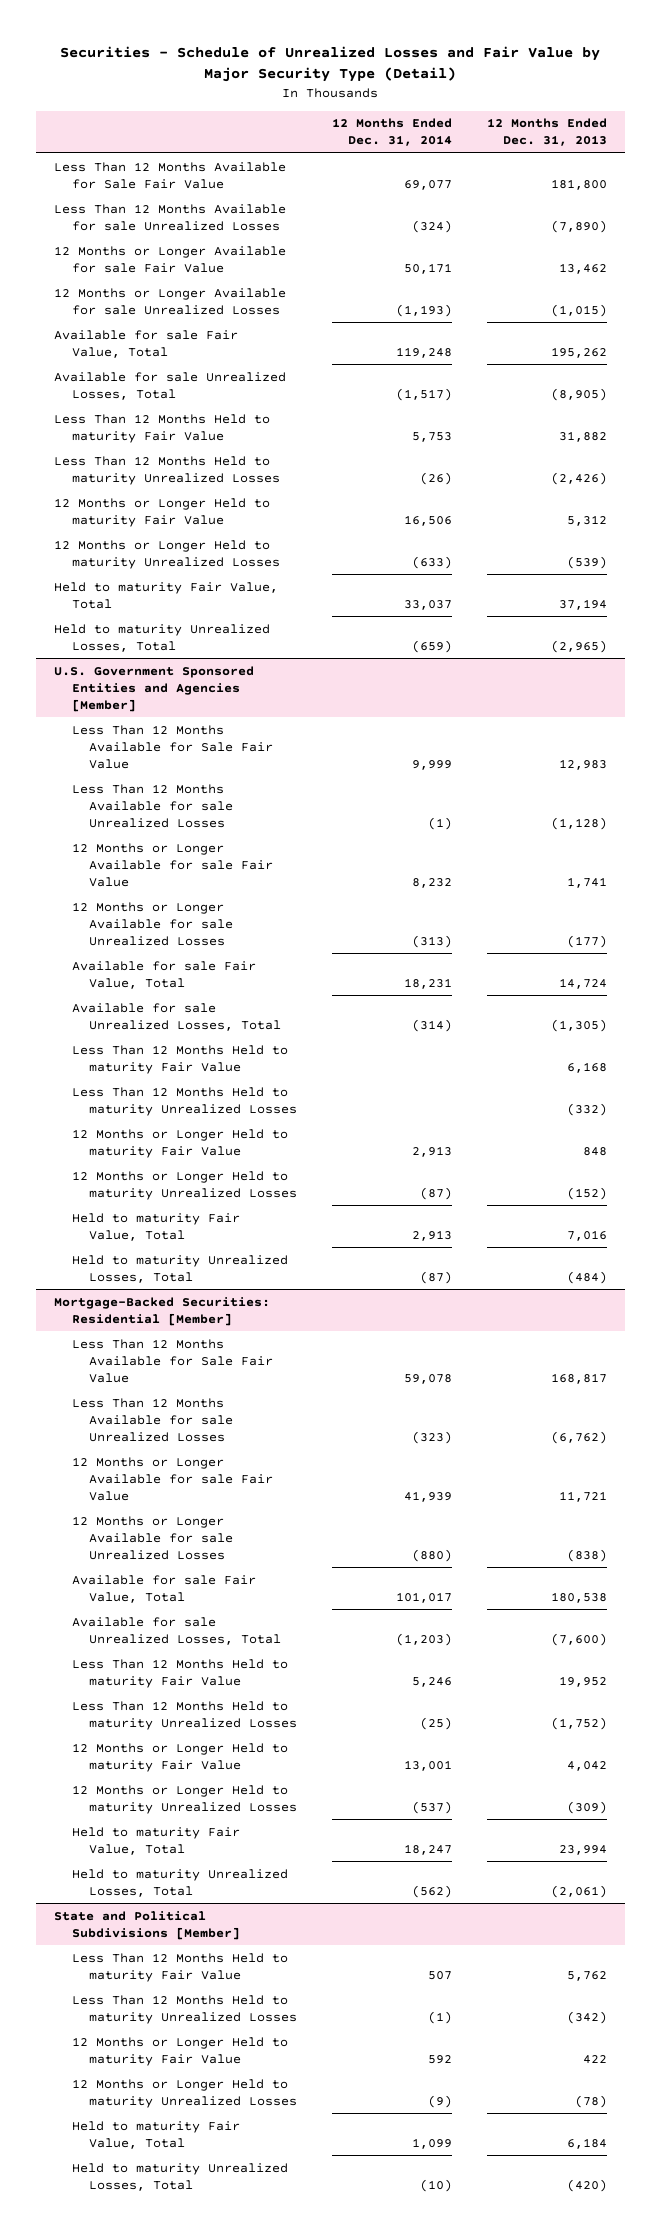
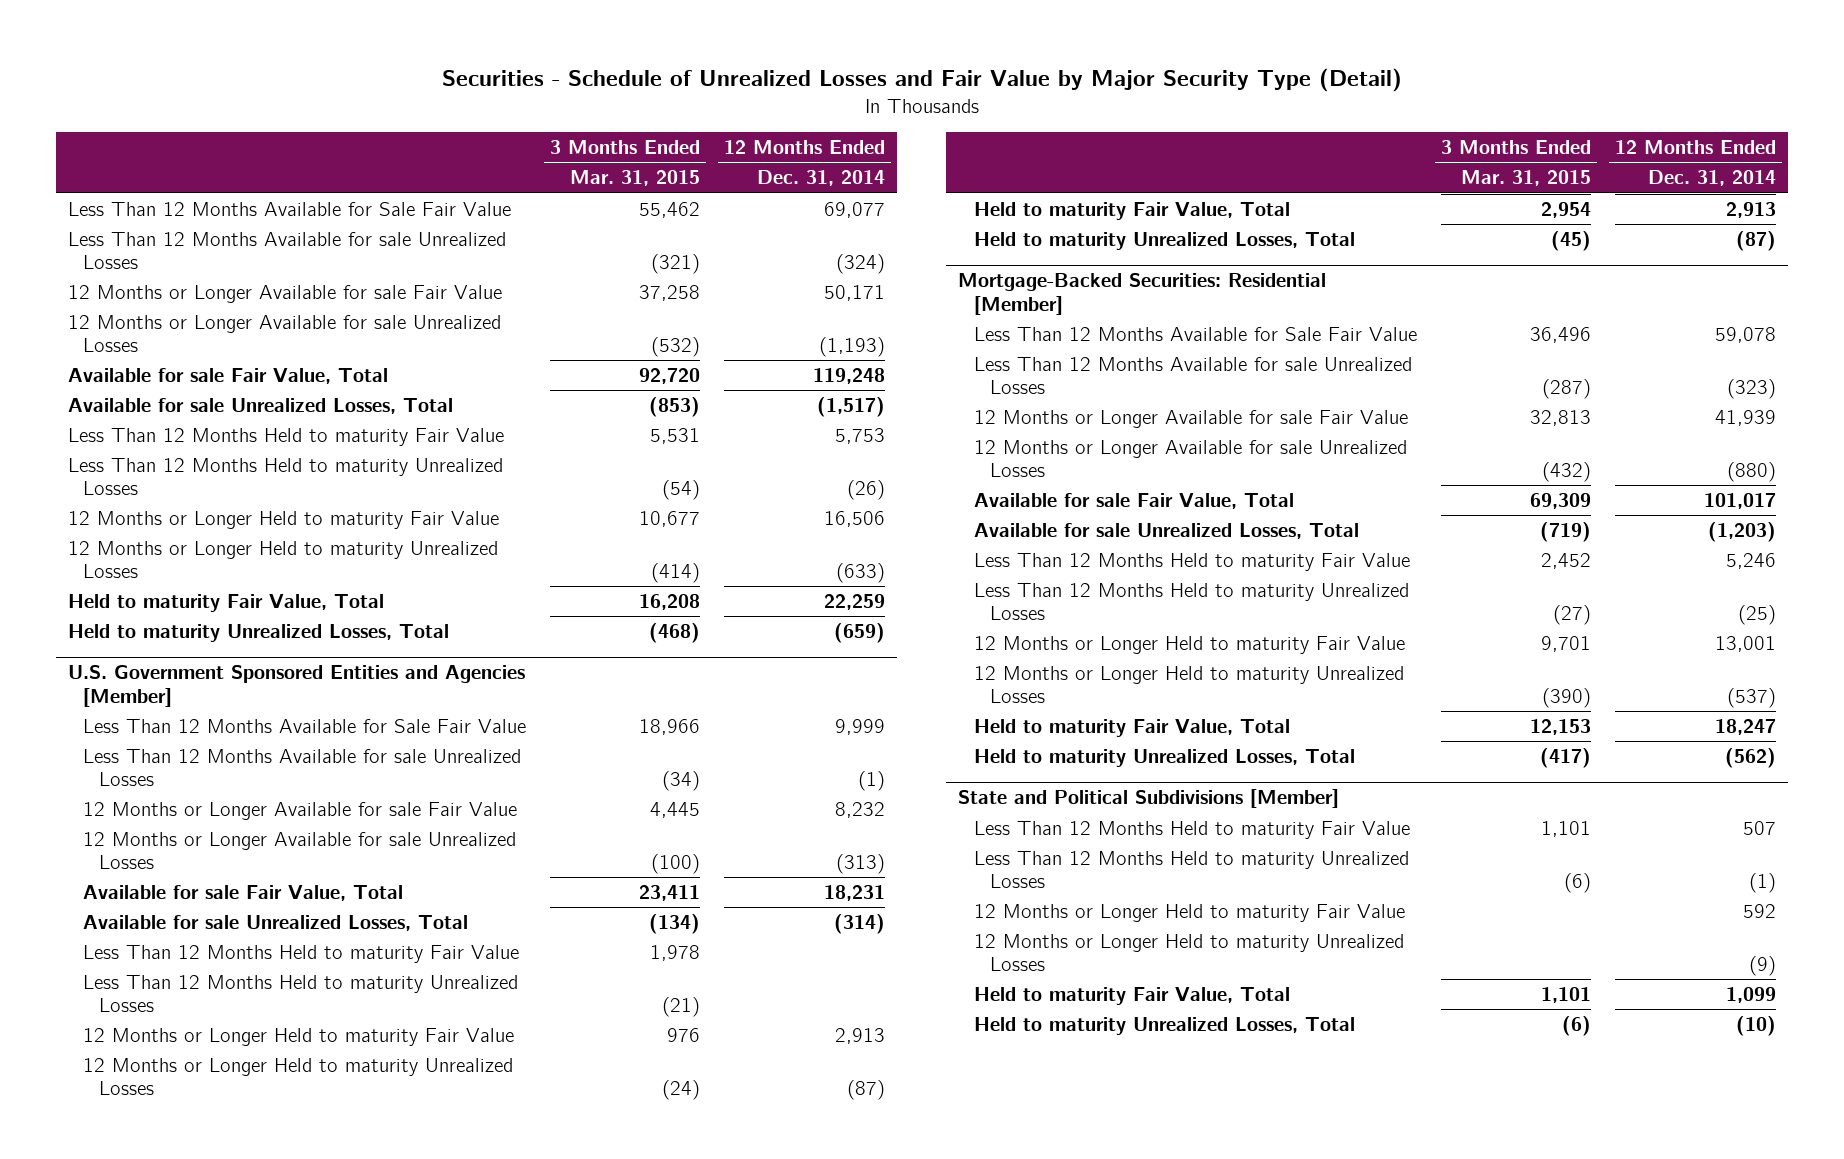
- | 12 Months Ended Dec. 31, 2014 | 12 Months Ended Dec. 31, 2013
+ | 3 Months Ended Mar. 31, 2015 | 12 Months Ended Dec. 31, 2014
- Held to maturity Fair Value, Total | 33,037 | 37,194
+ Held to maturity Fair Value, Total | 16,208 | 22,259

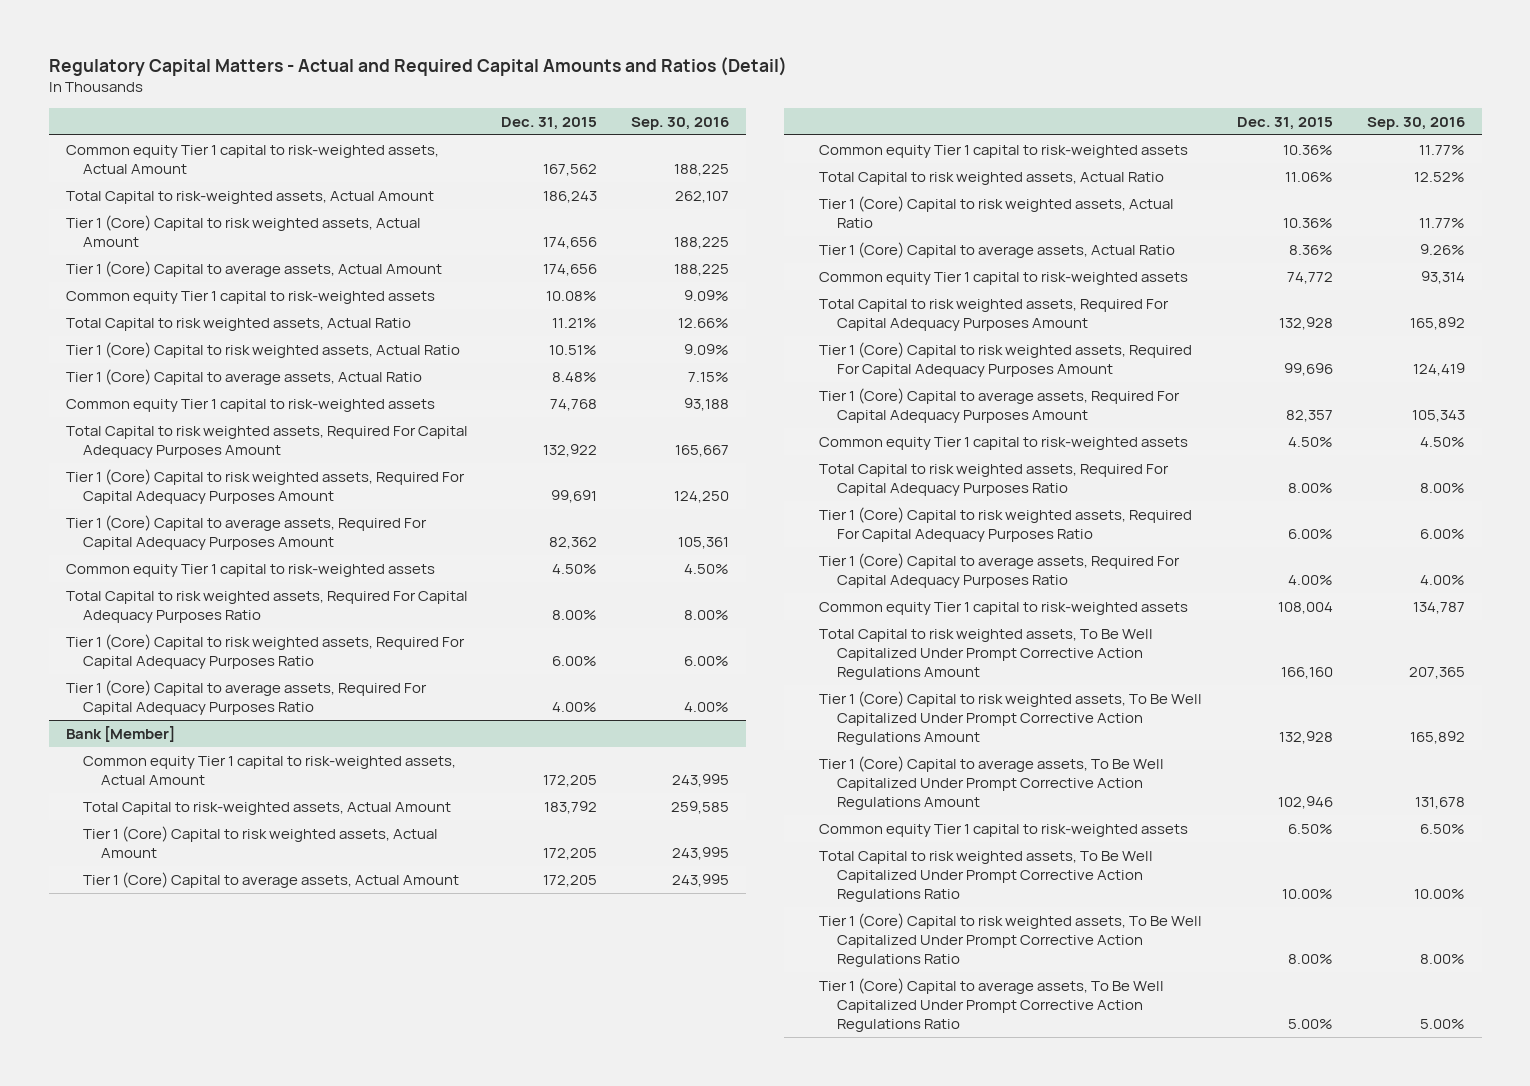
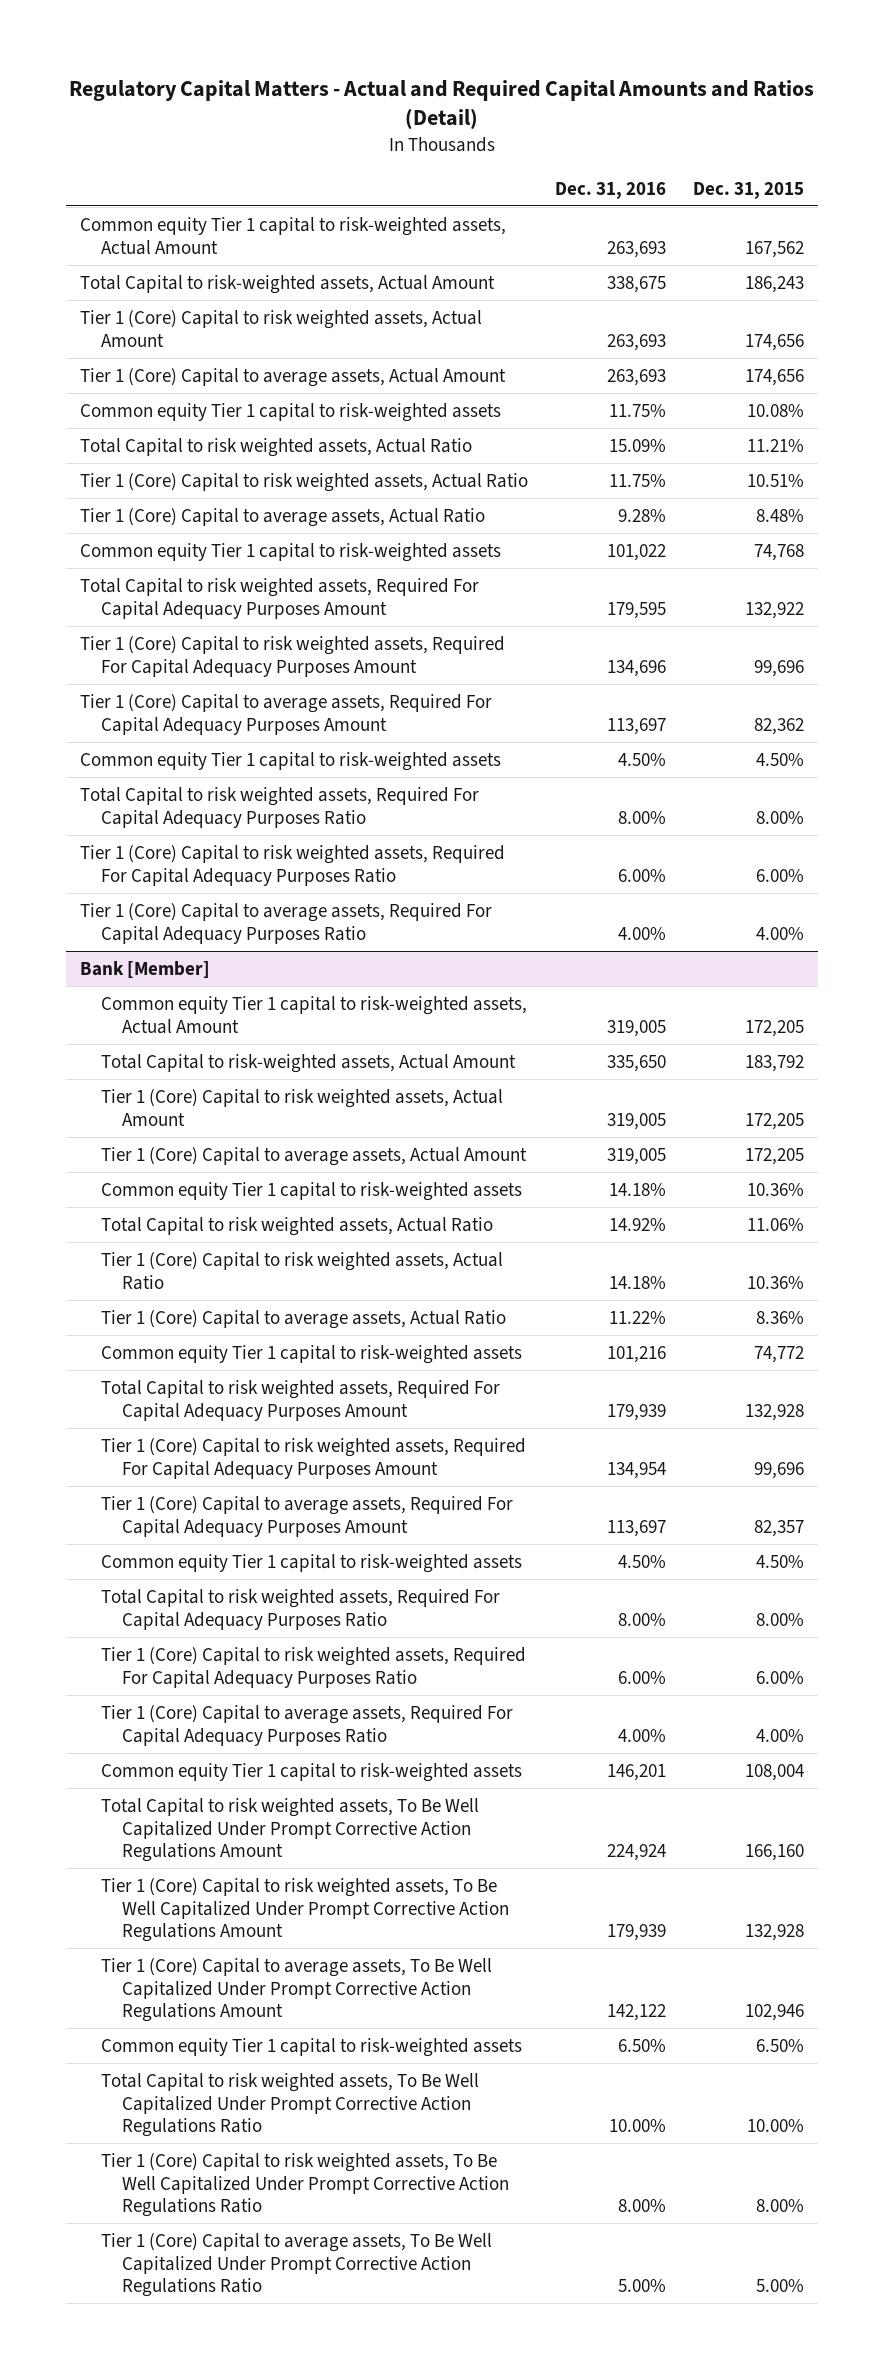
- | Dec. 31, 2015 | Sep. 30, 2016
+ | Dec. 31, 2016 | Dec. 31, 2015
- Tier 1 (Core) Capital to risk weighted assets, Required For Capital Adequacy Purposes Amount | 99,691 | 124,250
+ Tier 1 (Core) Capital to risk weighted assets, Required For Capital Adequacy Purposes Amount | 134,696 | 99,696

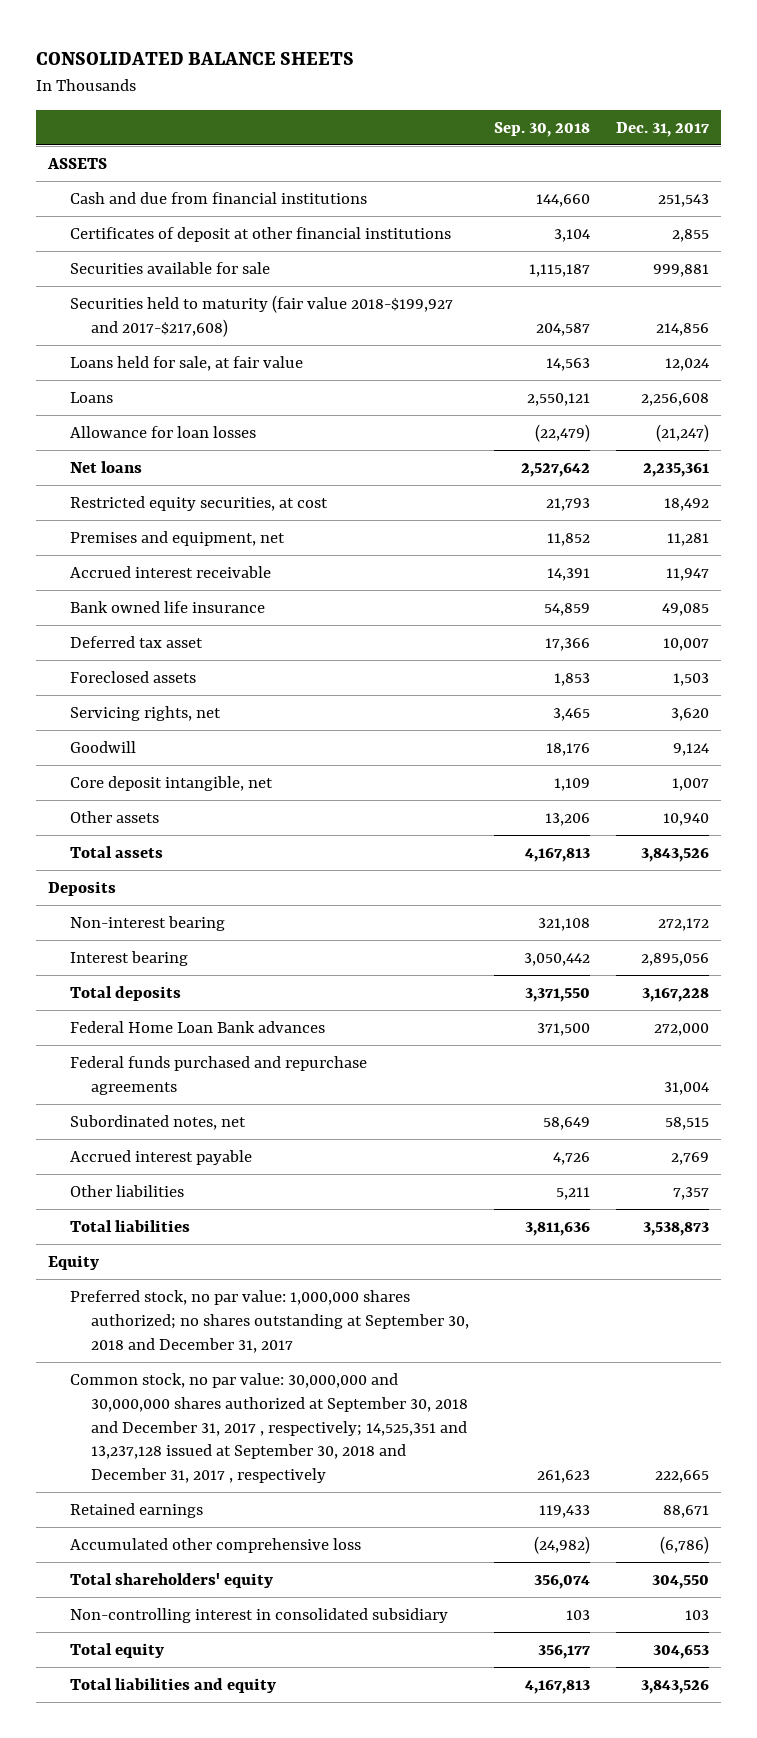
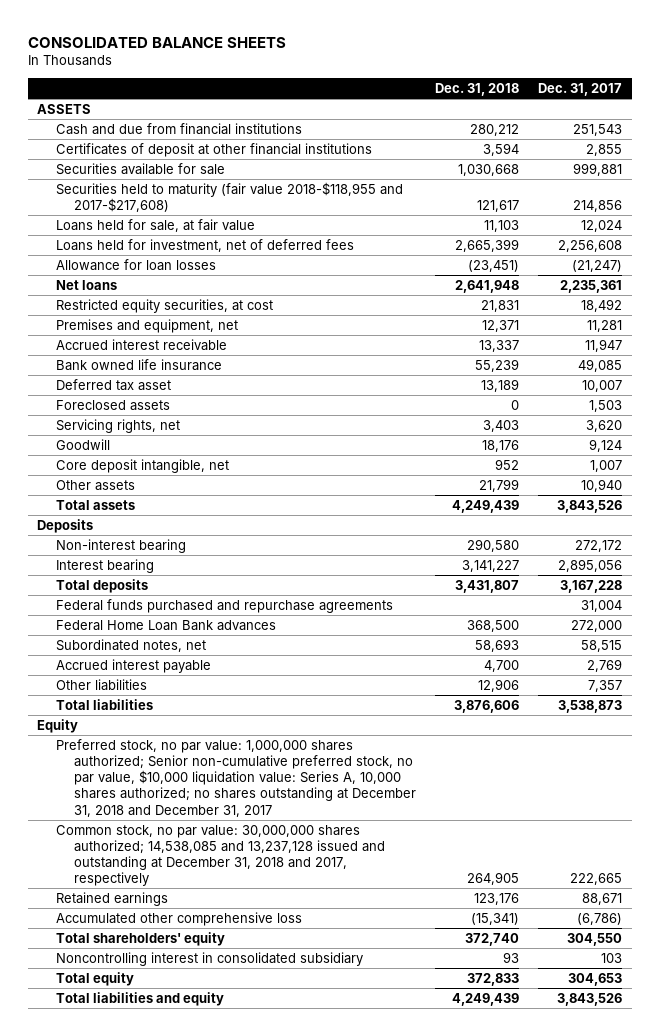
- | Sep. 30, 2018 | Dec. 31, 2017
+ | Dec. 31, 2018 | Dec. 31, 2017
- Securities held to maturity (fair value 2018-$199,927 and 2017-$217,608) | 204,587 | 214,856
+ Securities held to maturity (fair value 2018-$118,955 and 2017-$217,608) | 121,617 | 214,856
- Loans | 2,550,121 | 2,256,608
+ Loans held for investment, net of deferred fees | 2,665,399 | 2,256,608
moved down: Federal Home Loan Bank advances | 368,500 | 272,000
- Preferred stock, no par value: 1,000,000 shares authorized; no shares outstanding at September 30, 2018 and December 31, 2017
- Common stock, no par value: 30,000,000 and 30,000,000 shares authorized at September 30, 2018 and December 31, 2017 , respectively; 14,525,351 and 13,237,128 issued at September 30, 2018 and December 31, 2017 , respectively | 261,623 | 222,665
+ Preferred stock, no par value: 1,000,000 shares authorized; Senior non-cumulative preferred stock, no par value, $10,000 liquidation value: Series A, 10,000 shares authorized; no shares outstanding at December 31, 2018 and December 31, 2017
+ Common stock, no par value: 30,000,000 shares authorized; 14,538,085 and 13,237,128 issued and outstanding at December 31, 2018 and 2017, respectively | 264,905 | 222,665
- Non-controlling interest in consolidated subsidiary | 103 | 103
+ Noncontrolling interest in consolidated subsidiary | 93 | 103

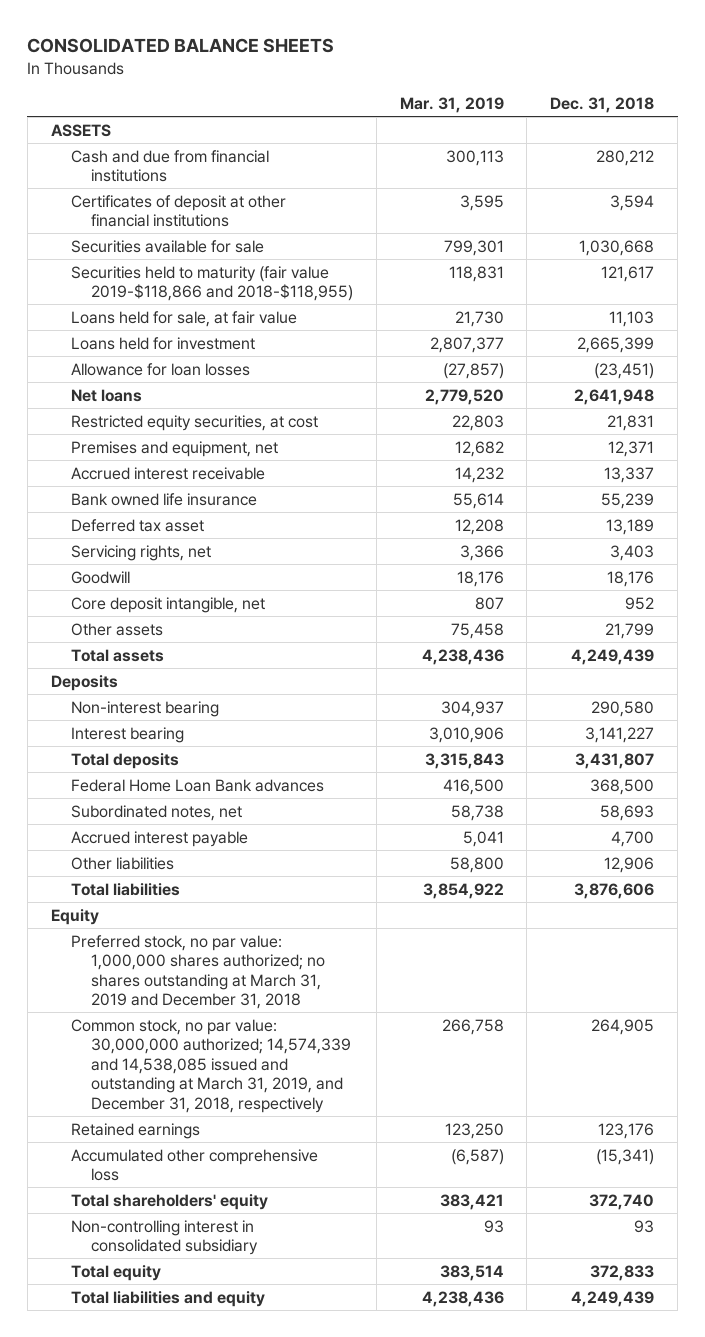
- | Dec. 31, 2018 | Dec. 31, 2017
+ | Mar. 31, 2019 | Dec. 31, 2018
- Securities held to maturity (fair value 2018-$118,955 and 2017-$217,608) | 121,617 | 214,856
+ Securities held to maturity (fair value 2019-$118,866 and 2018-$118,955) | 118,831 | 121,617
- Loans held for investment, net of deferred fees | 2,665,399 | 2,256,608
+ Loans held for investment | 2,807,377 | 2,665,399
- Foreclosed assets | 0 | 1,503
- Federal funds purchased and repurchase agreements | | 31,004
- Preferred stock, no par value: 1,000,000 shares authorized; Senior non-cumulative preferred stock, no par value, $10,000 liquidation value: Series A, 10,000 shares authorized; no shares outstanding at December 31, 2018 and December 31, 2017
- Common stock, no par value: 30,000,000 shares authorized; 14,538,085 and 13,237,128 issued and outstanding at December 31, 2018 and 2017, respectively | 264,905 | 222,665
+ Preferred stock, no par value: 1,000,000 shares authorized; no shares outstanding at March 31, 2019 and December 31, 2018
+ Common stock, no par value: 30,000,000 authorized; 14,574,339 and 14,538,085 issued and outstanding at March 31, 2019, and December 31, 2018, respectively | 266,758 | 264,905
- Noncontrolling interest in consolidated subsidiary | 93 | 103
+ Non-controlling interest in consolidated subsidiary | 93 | 93

